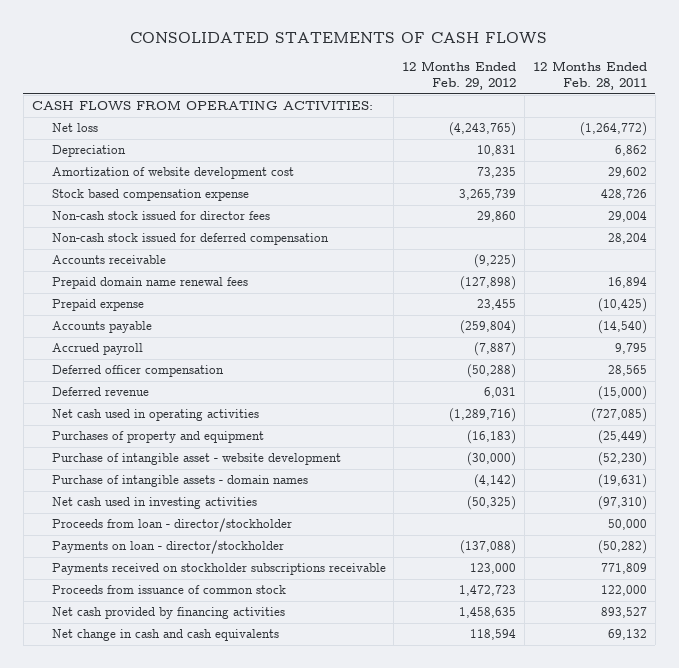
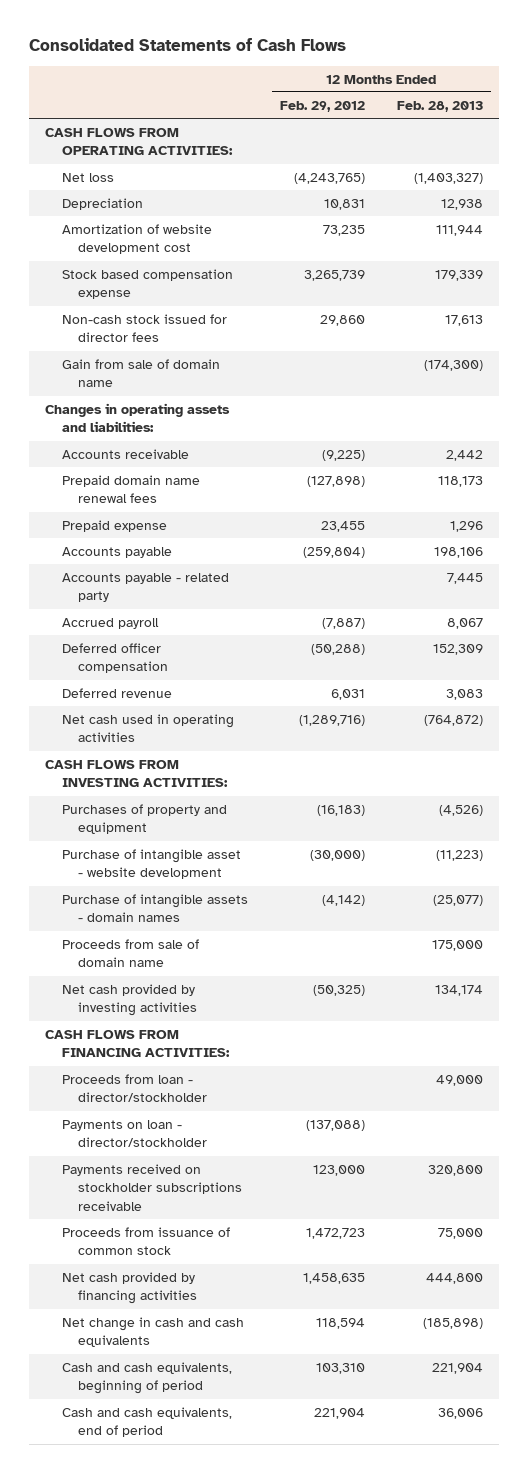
- CONSOLIDATED STATEMENTS OF CASH FLOWS
+ Consolidated Statements of Cash Flows
- | 12 Months Ended Feb. 29, 2012 | 12 Months Ended Feb. 28, 2011
+ | 12 Months Ended Feb. 29, 2012 | 12 Months Ended Feb. 28, 2013
- Non-cash stock issued for deferred compensation | | 28,204
+ Gain from sale of domain name | | (174,300)
+ Changes in operating assets and liabilities:
+ Accounts payable - related party | | 7,445
+ CASH FLOWS FROM INVESTING ACTIVITIES:
- Net cash used in investing activities | (50,325) | (97,310)
+ Proceeds from sale of domain name | | 175,000
+ Net cash provided by investing activities | (50,325) | 134,174
+ CASH FLOWS FROM FINANCING ACTIVITIES:
+ Cash and cash equivalents, beginning of period | 103,310 | 221,904
+ Cash and cash equivalents, end of period | 221,904 | 36,006

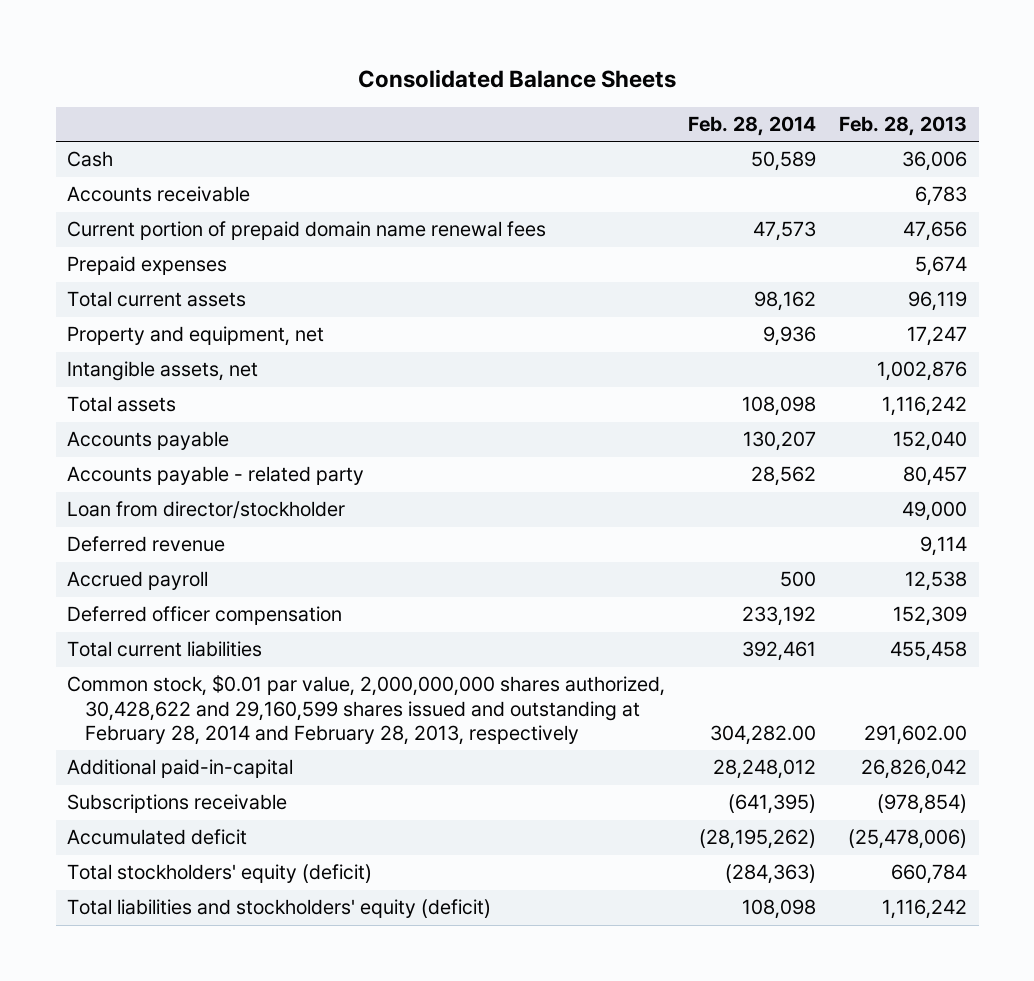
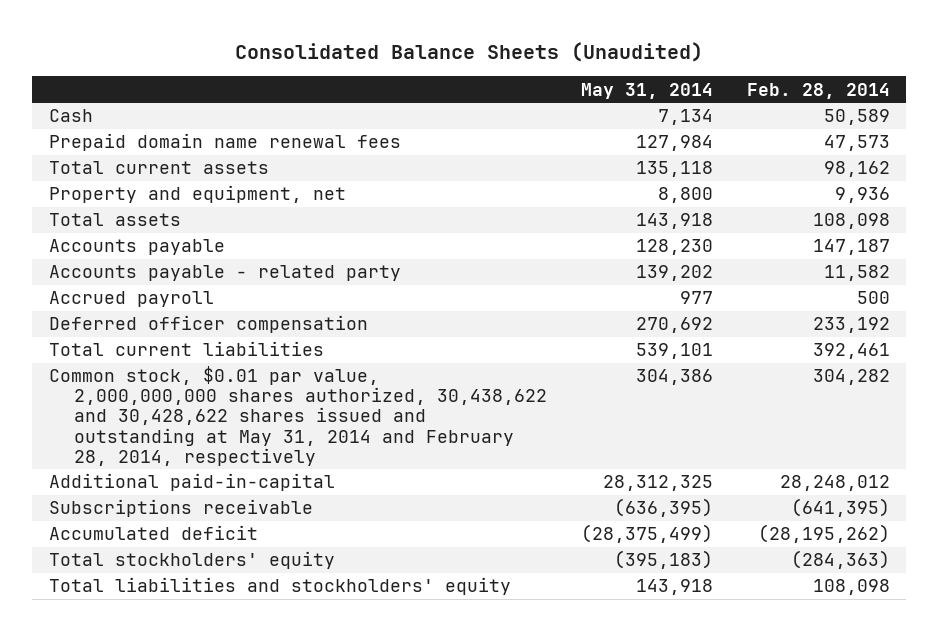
- Consolidated Balance Sheets
+ Consolidated Balance Sheets (Unaudited)
- | Feb. 28, 2014 | Feb. 28, 2013
+ | May 31, 2014 | Feb. 28, 2014
- Accounts receivable | | 6,783
- Current portion of prepaid domain name renewal fees | 47,573 | 47,656
- Prepaid expenses | | 5,674
+ Prepaid domain name renewal fees | 127,984 | 47,573
- Intangible assets, net | | 1,002,876
- Accounts payable | 130,207 | 152,040
- Accounts payable - related party | 28,562 | 80,457
- Loan from director/stockholder | | 49,000
- Deferred revenue | | 9,114
+ Accounts payable | 128,230 | 147,187
+ Accounts payable - related party | 139,202 | 11,582
- Common stock, $0.01 par value, 2,000,000,000 shares authorized, 30,428,622 and 29,160,599 shares issued and outstanding at February 28, 2014 and February 28, 2013, respectively | 304,282.00 | 291,602.00
+ Common stock, $0.01 par value, 2,000,000,000 shares authorized, 30,438,622 and 30,428,622 shares issued and outstanding at May 31, 2014 and February 28, 2014, respectively | 304,386 | 304,282
- Total stockholders' equity (deficit) | (284,363) | 660,784
- Total liabilities and stockholders' equity (deficit) | 108,098 | 1,116,242
+ Total stockholders' equity | (395,183) | (284,363)
+ Total liabilities and stockholders' equity | 143,918 | 108,098

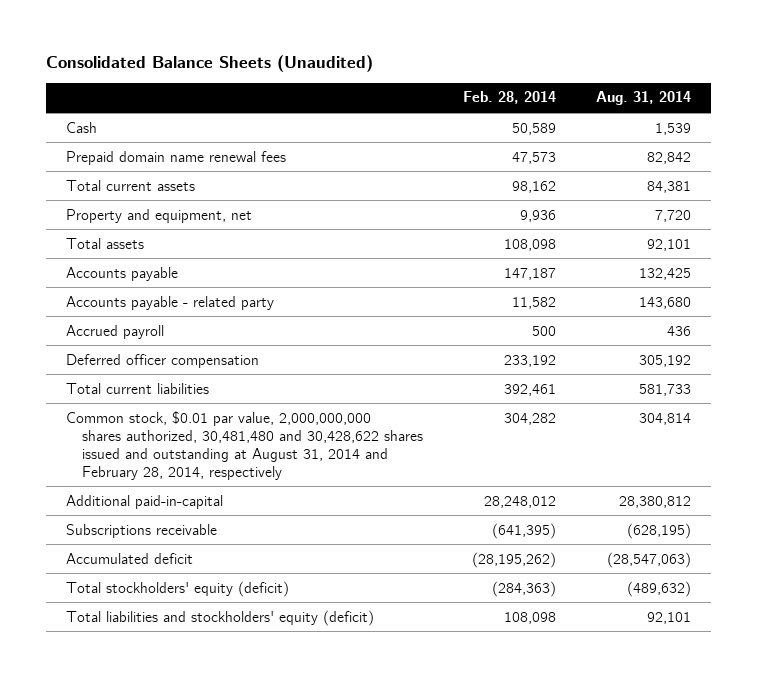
- | May 31, 2014 | Feb. 28, 2014
+ | Feb. 28, 2014 | Aug. 31, 2014
- Common stock, $0.01 par value, 2,000,000,000 shares authorized, 30,438,622 and 30,428,622 shares issued and outstanding at May 31, 2014 and February 28, 2014, respectively | 304,386 | 304,282
+ Common stock, $0.01 par value, 2,000,000,000 shares authorized, 30,481,480 and 30,428,622 shares issued and outstanding at August 31, 2014 and February 28, 2014, respectively | 304,282 | 304,814
- Total stockholders' equity | (395,183) | (284,363)
- Total liabilities and stockholders' equity | 143,918 | 108,098
+ Total stockholders' equity (deficit) | (284,363) | (489,632)
+ Total liabilities and stockholders' equity (deficit) | 108,098 | 92,101

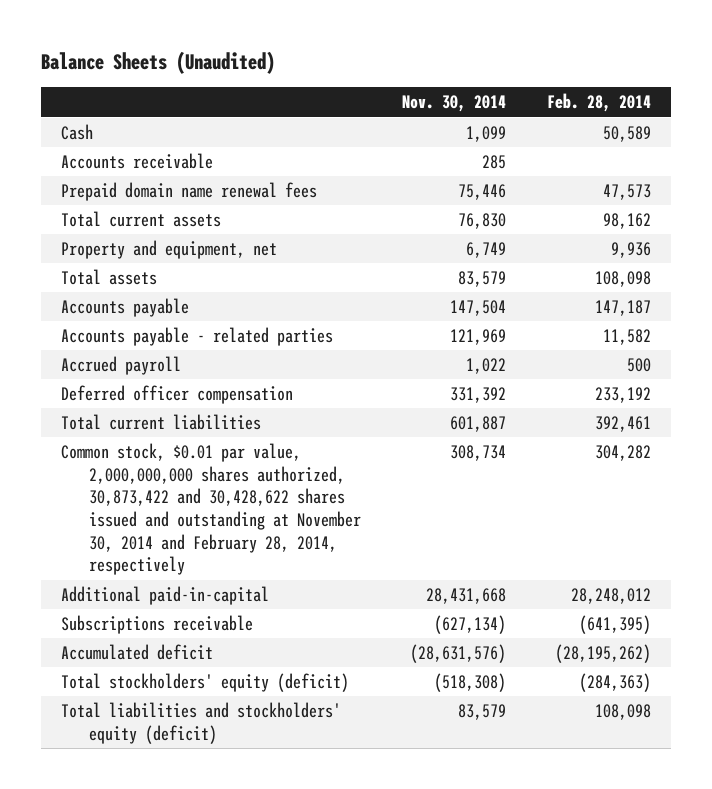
- Consolidated Balance Sheets (Unaudited)
+ Balance Sheets (Unaudited)
- | Feb. 28, 2014 | Aug. 31, 2014
+ | Nov. 30, 2014 | Feb. 28, 2014
+ Accounts receivable | 285 |
- Accounts payable - related party | 11,582 | 143,680
+ Accounts payable - related parties | 121,969 | 11,582
- Common stock, $0.01 par value, 2,000,000,000 shares authorized, 30,481,480 and 30,428,622 shares issued and outstanding at August 31, 2014 and February 28, 2014, respectively | 304,282 | 304,814
+ Common stock, $0.01 par value, 2,000,000,000 shares authorized, 30,873,422 and 30,428,622 shares issued and outstanding at November 30, 2014 and February 28, 2014, respectively | 308,734 | 304,282

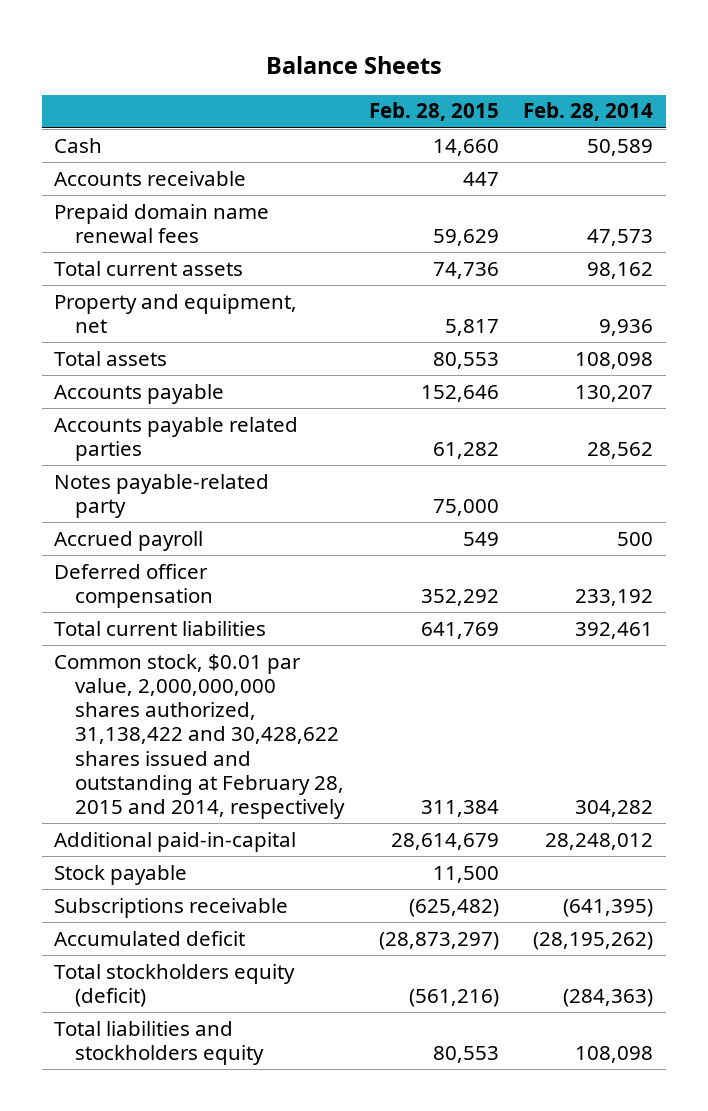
- Balance Sheets (Unaudited)
+ Balance Sheets
- | Nov. 30, 2014 | Feb. 28, 2014
+ | Feb. 28, 2015 | Feb. 28, 2014
- Accounts payable | 147,504 | 147,187
- Accounts payable - related parties | 121,969 | 11,582
+ Accounts payable | 152,646 | 130,207
+ Accounts payable related parties | 61,282 | 28,562
+ Notes payable-related party | 75,000 |
- Common stock, $0.01 par value, 2,000,000,000 shares authorized, 30,873,422 and 30,428,622 shares issued and outstanding at November 30, 2014 and February 28, 2014, respectively | 308,734 | 304,282
+ Common stock, $0.01 par value, 2,000,000,000 shares authorized, 31,138,422 and 30,428,622 shares issued and outstanding at February 28, 2015 and 2014, respectively | 311,384 | 304,282
+ Stock payable | 11,500 |
- Total stockholders' equity (deficit) | (518,308) | (284,363)
- Total liabilities and stockholders' equity (deficit) | 83,579 | 108,098
+ Total stockholders equity (deficit) | (561,216) | (284,363)
+ Total liabilities and stockholders equity | 80,553 | 108,098

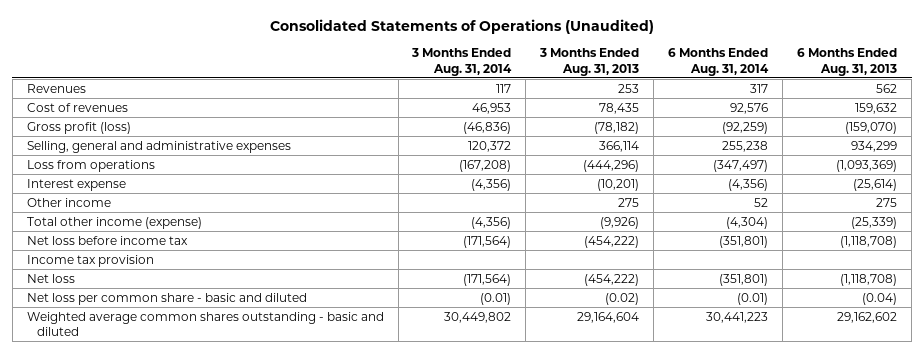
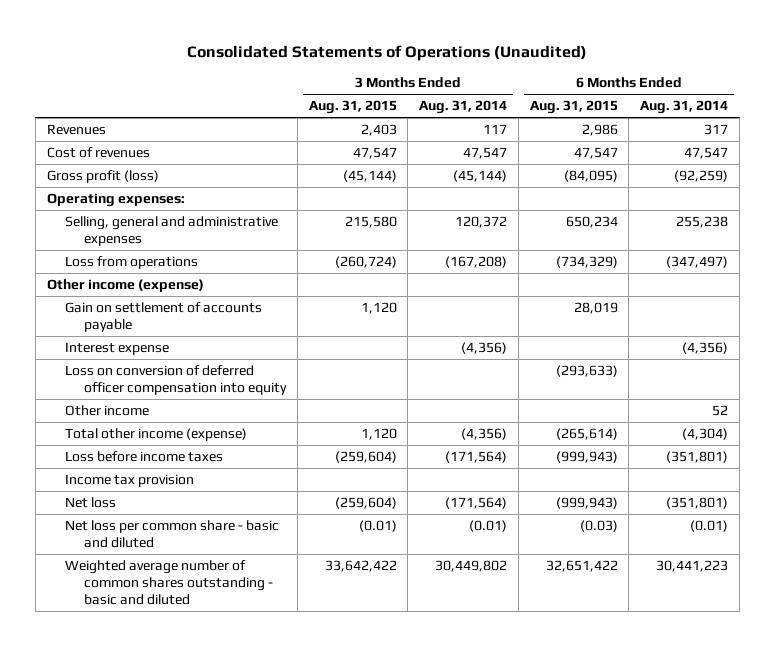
- | 3 Months Ended Aug. 31, 2014 | 3 Months Ended Aug. 31, 2013 | 6 Months Ended Aug. 31, 2014 | 6 Months Ended Aug. 31, 2013
+ | 3 Months Ended Aug. 31, 2015 | 3 Months Ended Aug. 31, 2014 | 6 Months Ended Aug. 31, 2015 | 6 Months Ended Aug. 31, 2014
- Cost of revenues | 46,953 | 78,435 | 92,576 | 159,632
- Gross profit (loss) | (46,836) | (78,182) | (92,259) | (159,070)
+ Cost of revenues | 47,547 | 47,547 | 47,547 | 47,547
+ Gross profit (loss) | (45,144) | (45,144) | (84,095) | (92,259)
+ Operating expenses:
+ Other income (expense)
+ Gain on settlement of accounts payable | 1,120 | | 28,019 |
+ Loss on conversion of deferred officer compensation into equity | | | (293,633) |
- Net loss before income tax | (171,564) | (454,222) | (351,801) | (1,118,708)
+ Loss before income taxes | (259,604) | (171,564) | (999,943) | (351,801)
- Weighted average common shares outstanding - basic and diluted | 30,449,802 | 29,164,604 | 30,441,223 | 29,162,602
+ Weighted average number of common shares outstanding - basic and diluted | 33,642,422 | 30,449,802 | 32,651,422 | 30,441,223

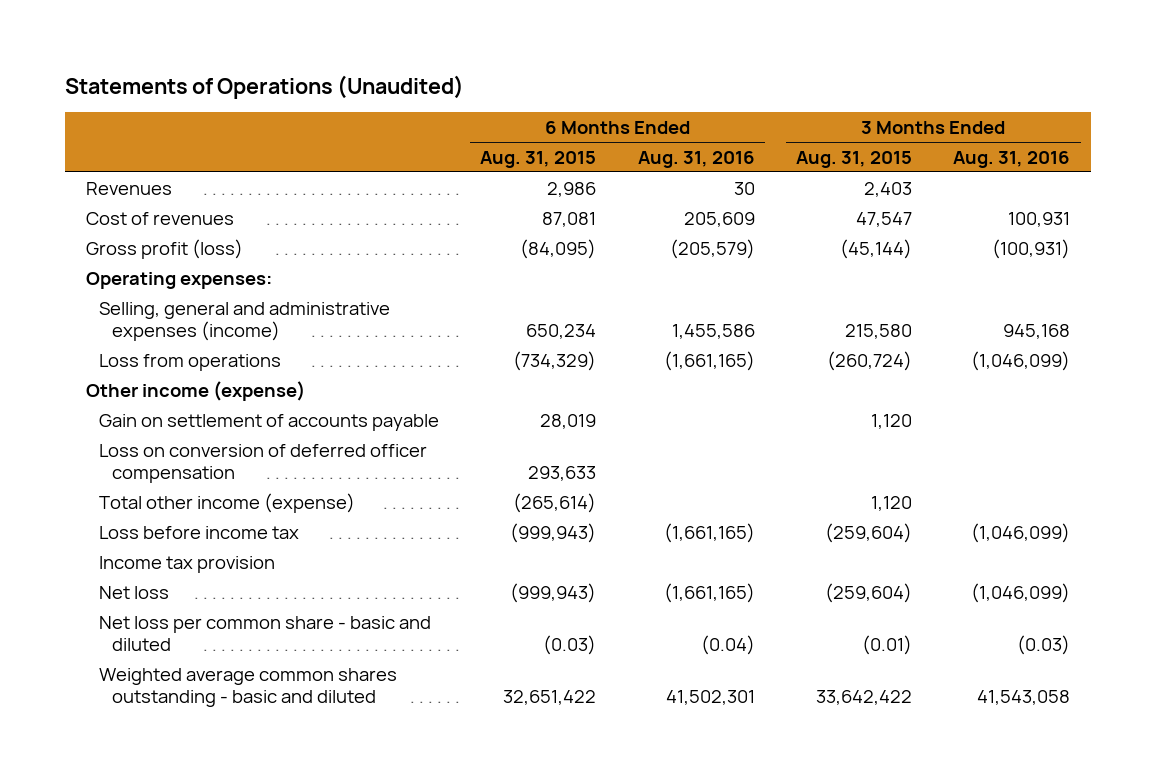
- Consolidated Statements of Operations (Unaudited)
+ Statements of Operations (Unaudited)
- | 3 Months Ended Aug. 31, 2015 | 3 Months Ended Aug. 31, 2014 | 6 Months Ended Aug. 31, 2015 | 6 Months Ended Aug. 31, 2014
+ | 6 Months Ended Aug. 31, 2015 | 6 Months Ended Aug. 31, 2016 | 3 Months Ended Aug. 31, 2015 | 3 Months Ended Aug. 31, 2016
- Cost of revenues | 47,547 | 47,547 | 47,547 | 47,547
+ Cost of revenues | 87,081 | 205,609 | 47,547 | 100,931
- Selling, general and administrative expenses | 215,580 | 120,372 | 650,234 | 255,238
+ Selling, general and administrative expenses (income) | 650,234 | 1,455,586 | 215,580 | 945,168
- Interest expense | | (4,356) | | (4,356)
- Loss on conversion of deferred officer compensation into equity | | | (293,633) |
- Other income | | | | 52
+ Loss on conversion of deferred officer compensation | 293,633 | | |
- Loss before income taxes | (259,604) | (171,564) | (999,943) | (351,801)
+ Loss before income tax | (999,943) | (1,661,165) | (259,604) | (1,046,099)
- Weighted average number of common shares outstanding - basic and diluted | 33,642,422 | 30,449,802 | 32,651,422 | 30,441,223
+ Weighted average common shares outstanding - basic and diluted | 32,651,422 | 41,502,301 | 33,642,422 | 41,543,058

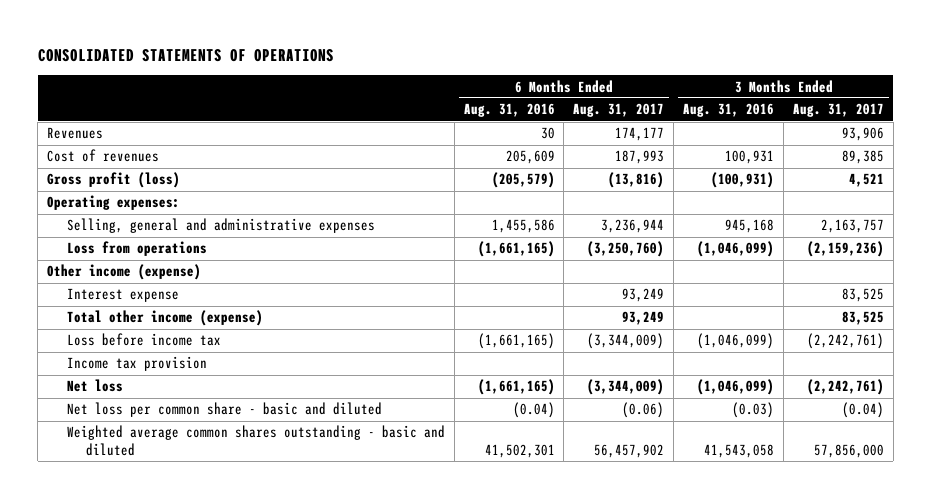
- Statements of Operations (Unaudited)
+ CONSOLIDATED STATEMENTS OF OPERATIONS
- | 6 Months Ended Aug. 31, 2015 | 6 Months Ended Aug. 31, 2016 | 3 Months Ended Aug. 31, 2015 | 3 Months Ended Aug. 31, 2016
+ | 6 Months Ended Aug. 31, 2016 | 6 Months Ended Aug. 31, 2017 | 3 Months Ended Aug. 31, 2016 | 3 Months Ended Aug. 31, 2017
- Selling, general and administrative expenses (income) | 650,234 | 1,455,586 | 215,580 | 945,168
+ Selling, general and administrative expenses | 1,455,586 | 3,236,944 | 945,168 | 2,163,757
- Gain on settlement of accounts payable | 28,019 | | 1,120 |
- Loss on conversion of deferred officer compensation | 293,633 | | |
+ Interest expense | | 93,249 | | 83,525

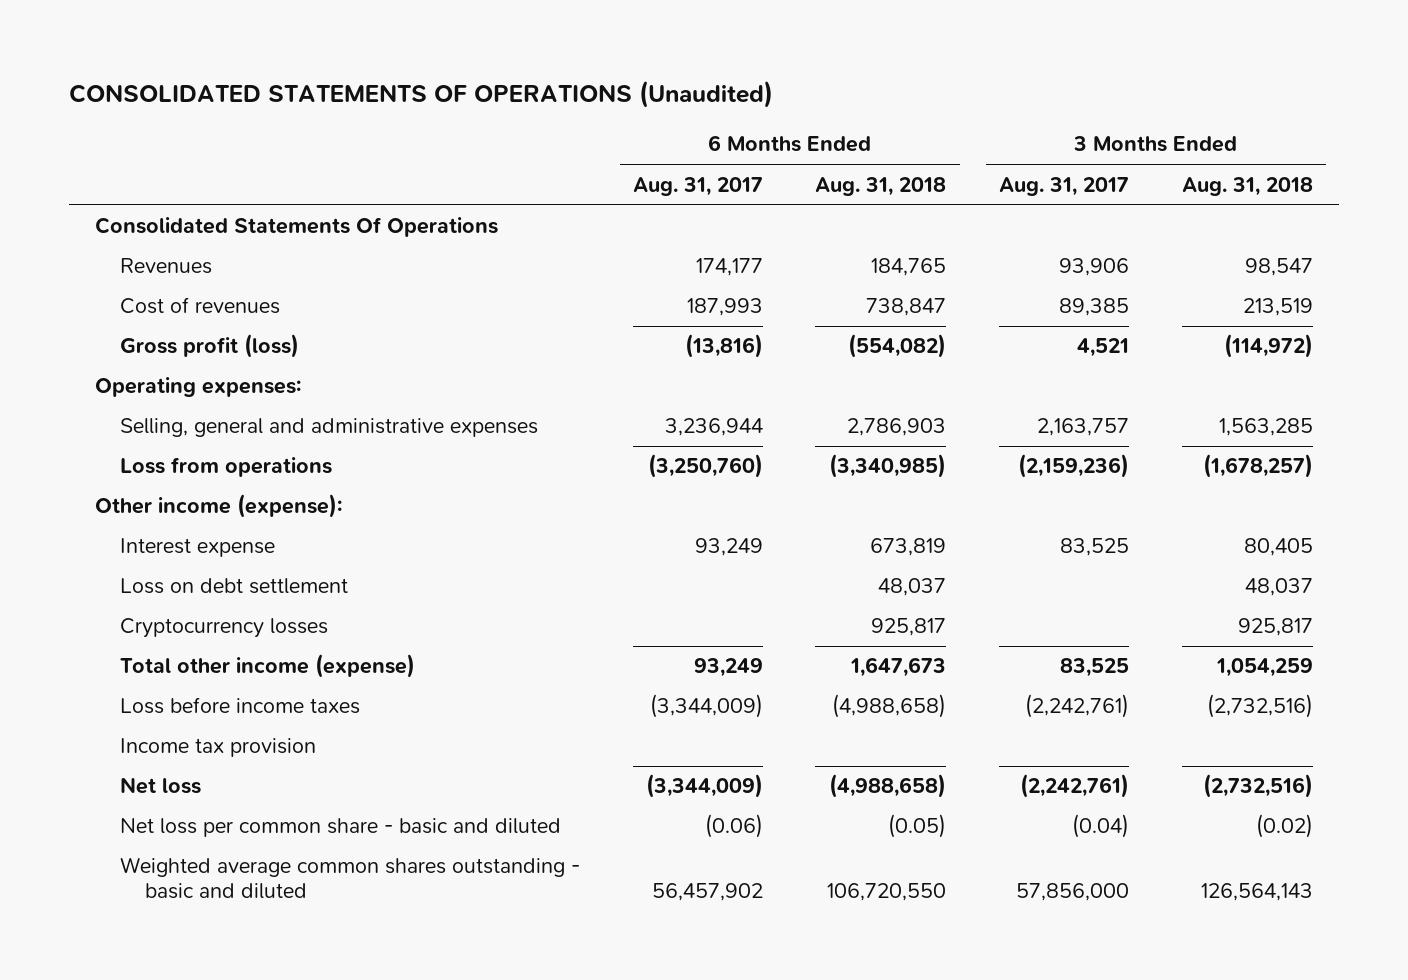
- CONSOLIDATED STATEMENTS OF OPERATIONS
+ CONSOLIDATED STATEMENTS OF OPERATIONS (Unaudited)
- | 6 Months Ended Aug. 31, 2016 | 6 Months Ended Aug. 31, 2017 | 3 Months Ended Aug. 31, 2016 | 3 Months Ended Aug. 31, 2017
+ | 6 Months Ended Aug. 31, 2017 | 6 Months Ended Aug. 31, 2018 | 3 Months Ended Aug. 31, 2017 | 3 Months Ended Aug. 31, 2018
+ Consolidated Statements Of Operations
- Other income (expense)
+ Other income (expense):
+ Loss on debt settlement | | 48,037 | | 48,037
+ Cryptocurrency losses | | 925,817 | | 925,817
- Loss before income tax | (1,661,165) | (3,344,009) | (1,046,099) | (2,242,761)
+ Loss before income taxes | (3,344,009) | (4,988,658) | (2,242,761) | (2,732,516)

